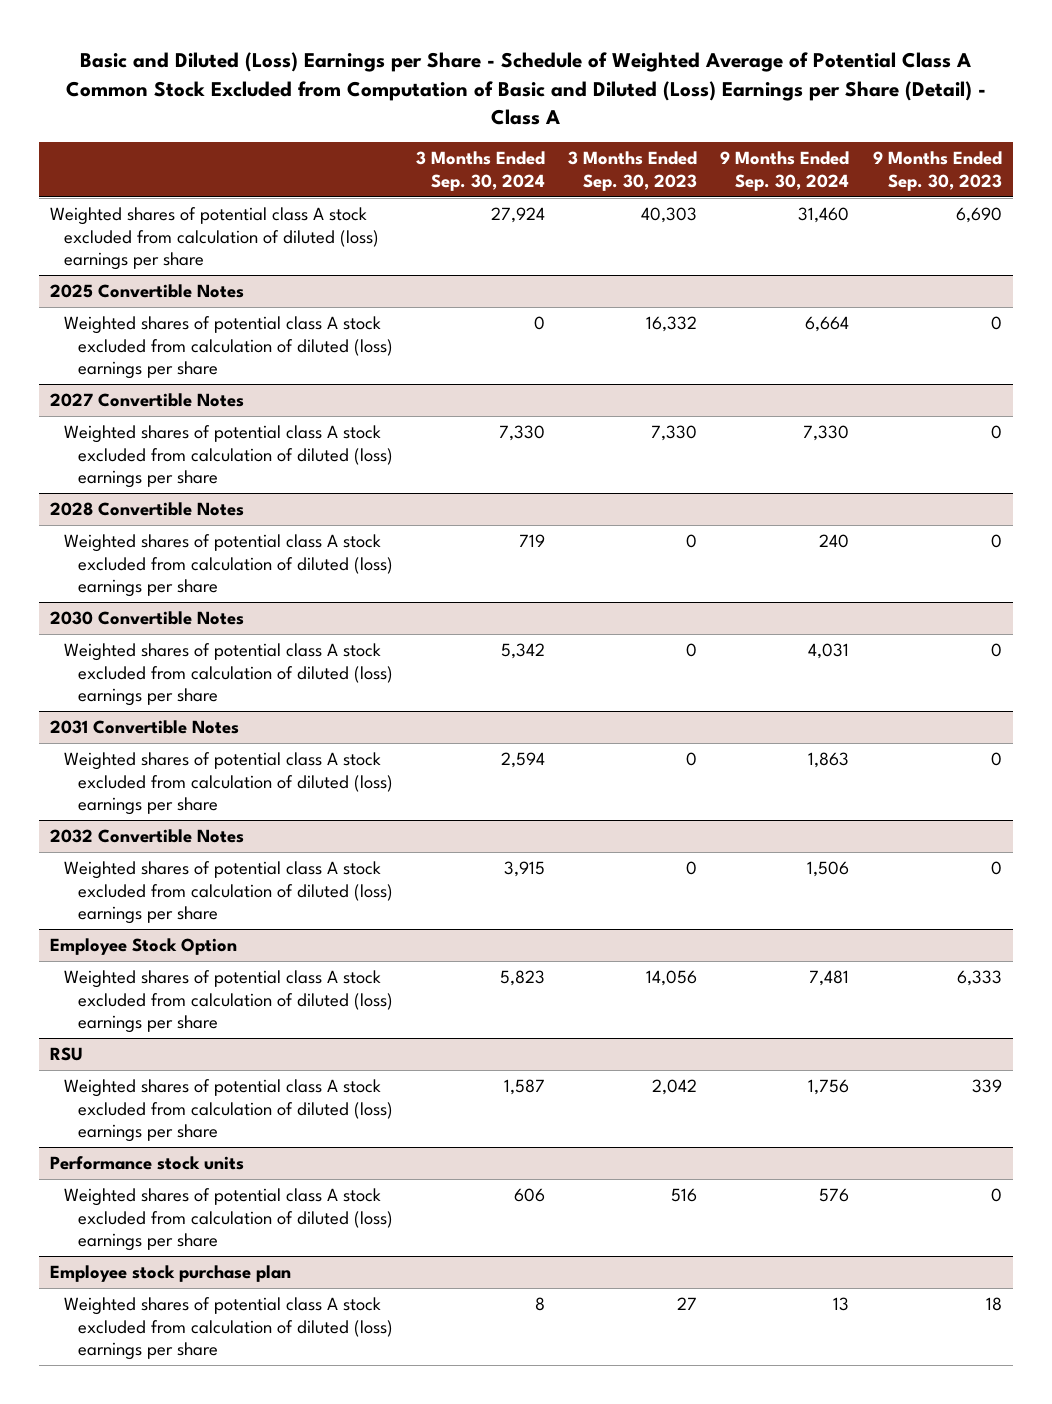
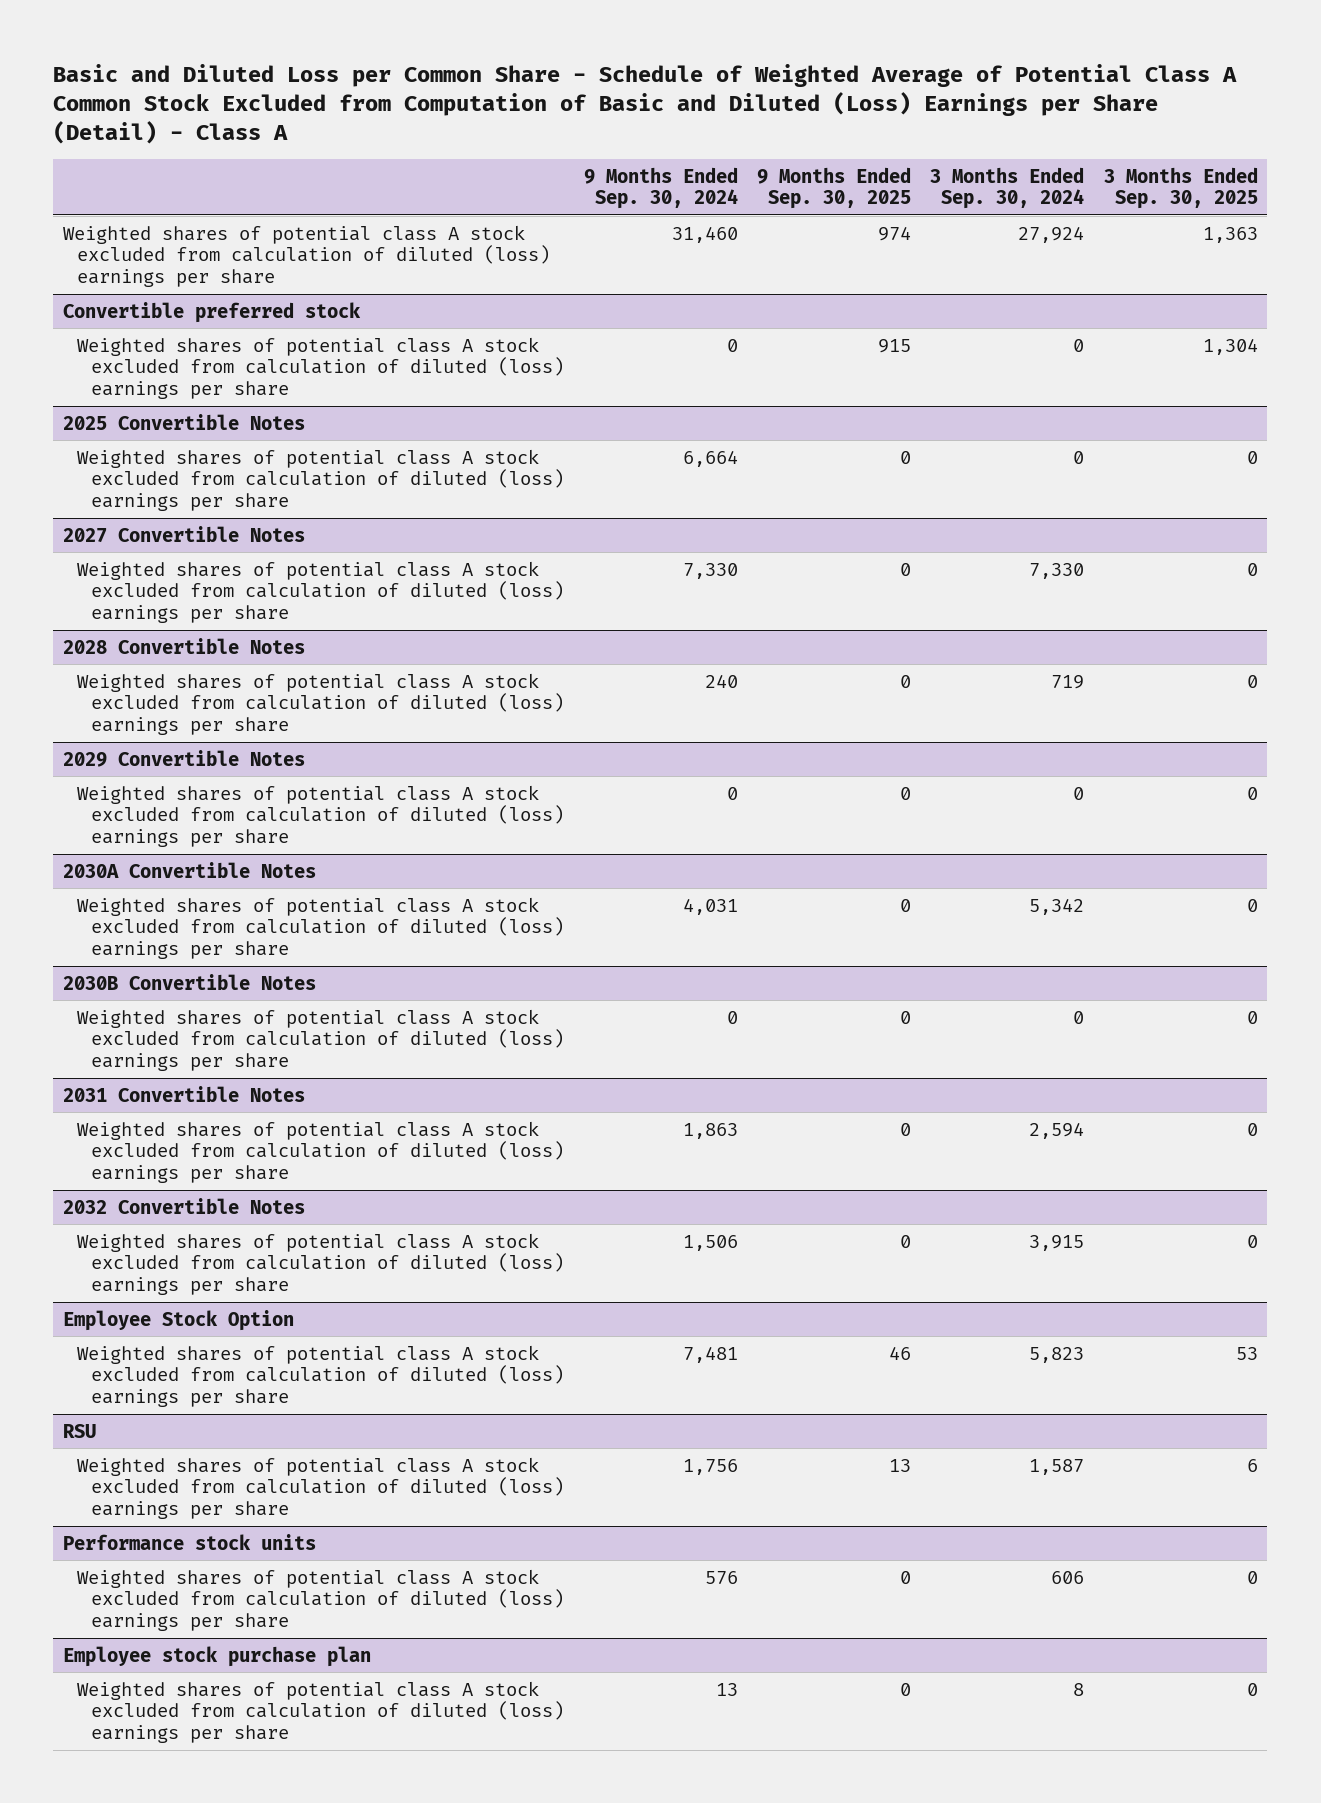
- Basic and Diluted (Loss) Earnings per Share - Schedule of Weighted Average of Potential Class A Common Stock Excluded from Computation of Basic and Diluted (Loss) Earnings per Share (Detail) - Class A
+ Basic and Diluted Loss per Common Share - Schedule of Weighted Average of Potential Class A Common Stock Excluded from Computation of Basic and Diluted (Loss) Earnings per Share (Detail) - Class A
- | 3 Months Ended Sep. 30, 2024 | 3 Months Ended Sep. 30, 2023 | 9 Months Ended Sep. 30, 2024 | 9 Months Ended Sep. 30, 2023
+ | 9 Months Ended Sep. 30, 2024 | 9 Months Ended Sep. 30, 2025 | 3 Months Ended Sep. 30, 2024 | 3 Months Ended Sep. 30, 2025
+ Convertible preferred stock
+ Weighted shares of potential class A stock excluded from calculation of diluted (loss) earnings per share | 0 | 915 | 0 | 1,304
- 2030 Convertible Notes
+ 2029 Convertible Notes
+ Weighted shares of potential class A stock excluded from calculation of diluted (loss) earnings per share | 0 | 0 | 0 | 0
+ 2030A Convertible Notes
+ 2030B Convertible Notes
+ Weighted shares of potential class A stock excluded from calculation of diluted (loss) earnings per share | 0 | 0 | 0 | 0

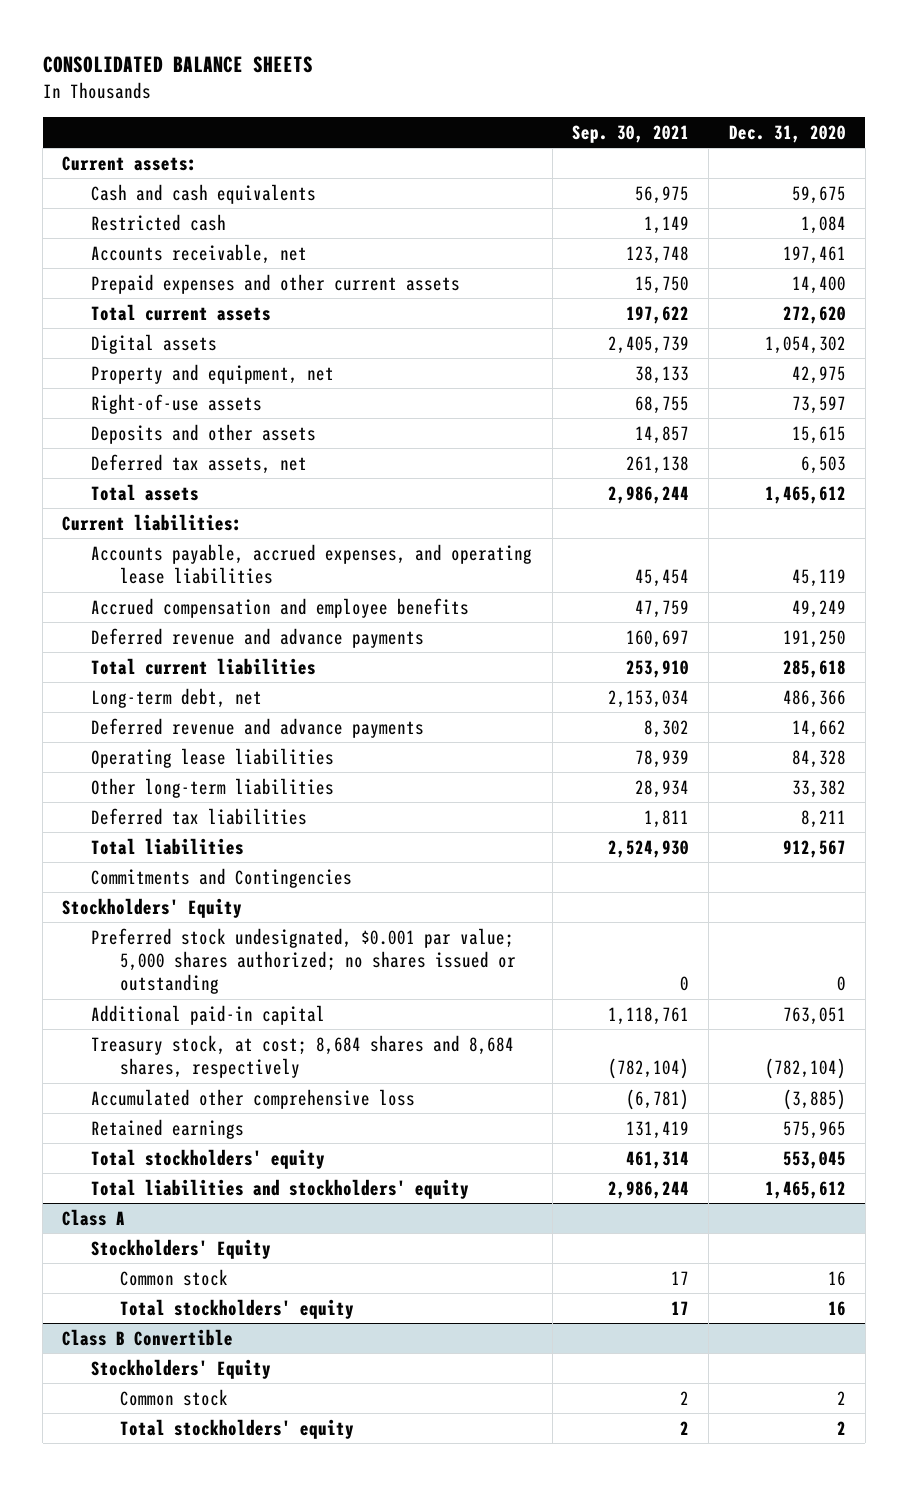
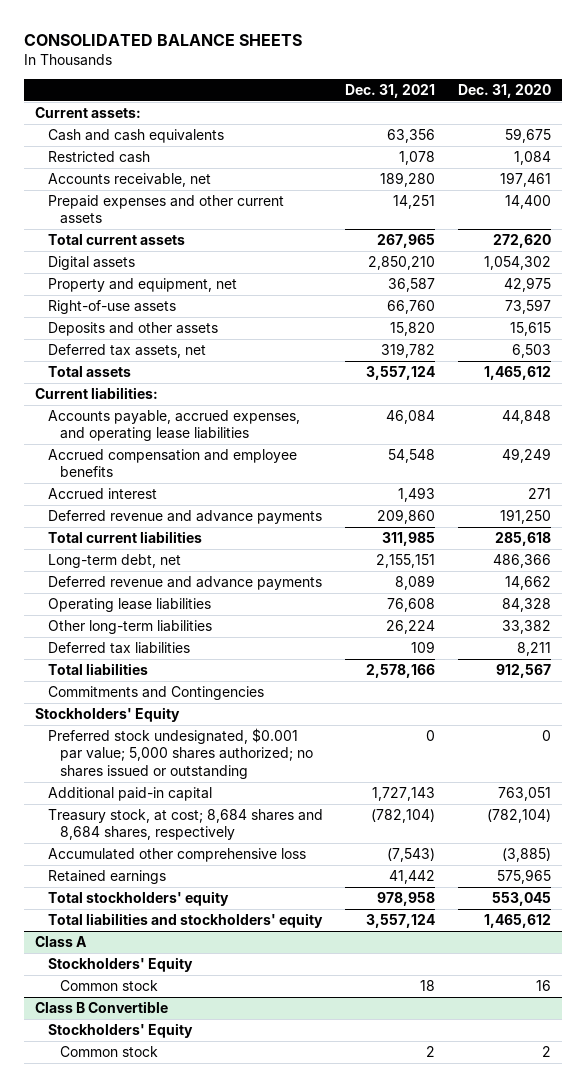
- | Sep. 30, 2021 | Dec. 31, 2020
+ | Dec. 31, 2021 | Dec. 31, 2020
- Accounts payable, accrued expenses, and operating lease liabilities | 45,454 | 45,119
+ Accounts payable, accrued expenses, and operating lease liabilities | 46,084 | 44,848
+ Accrued interest | 1,493 | 271
@ Class A
- Total stockholders' equity | 17 | 16
@ Class B Convertible
- Total stockholders' equity | 2 | 2

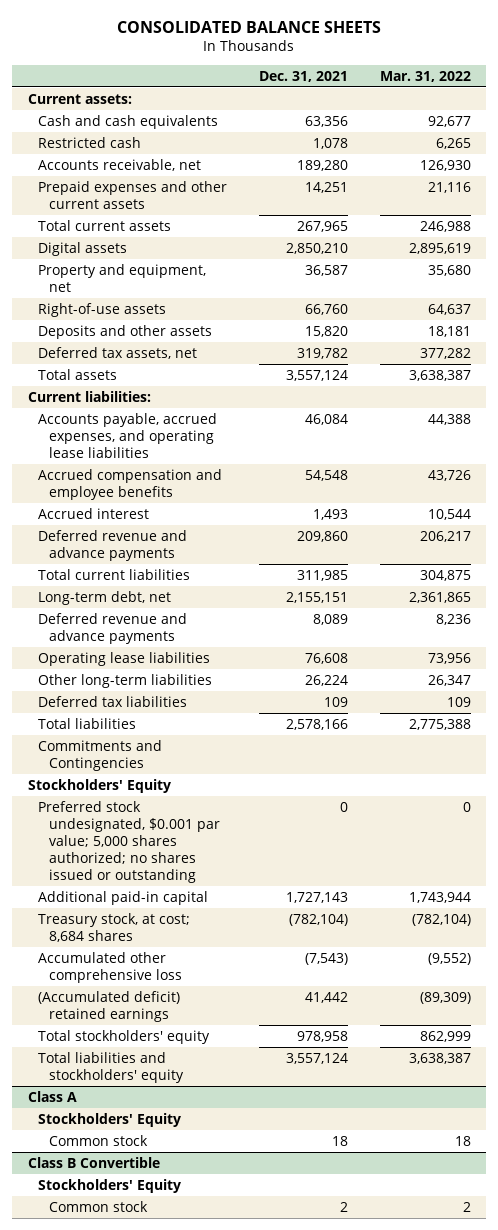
- | Dec. 31, 2021 | Dec. 31, 2020
+ | Dec. 31, 2021 | Mar. 31, 2022
- Treasury stock, at cost; 8,684 shares and 8,684 shares, respectively | (782,104) | (782,104)
+ Treasury stock, at cost; 8,684 shares | (782,104) | (782,104)
- Retained earnings | 41,442 | 575,965
+ (Accumulated deficit) retained earnings | 41,442 | (89,309)

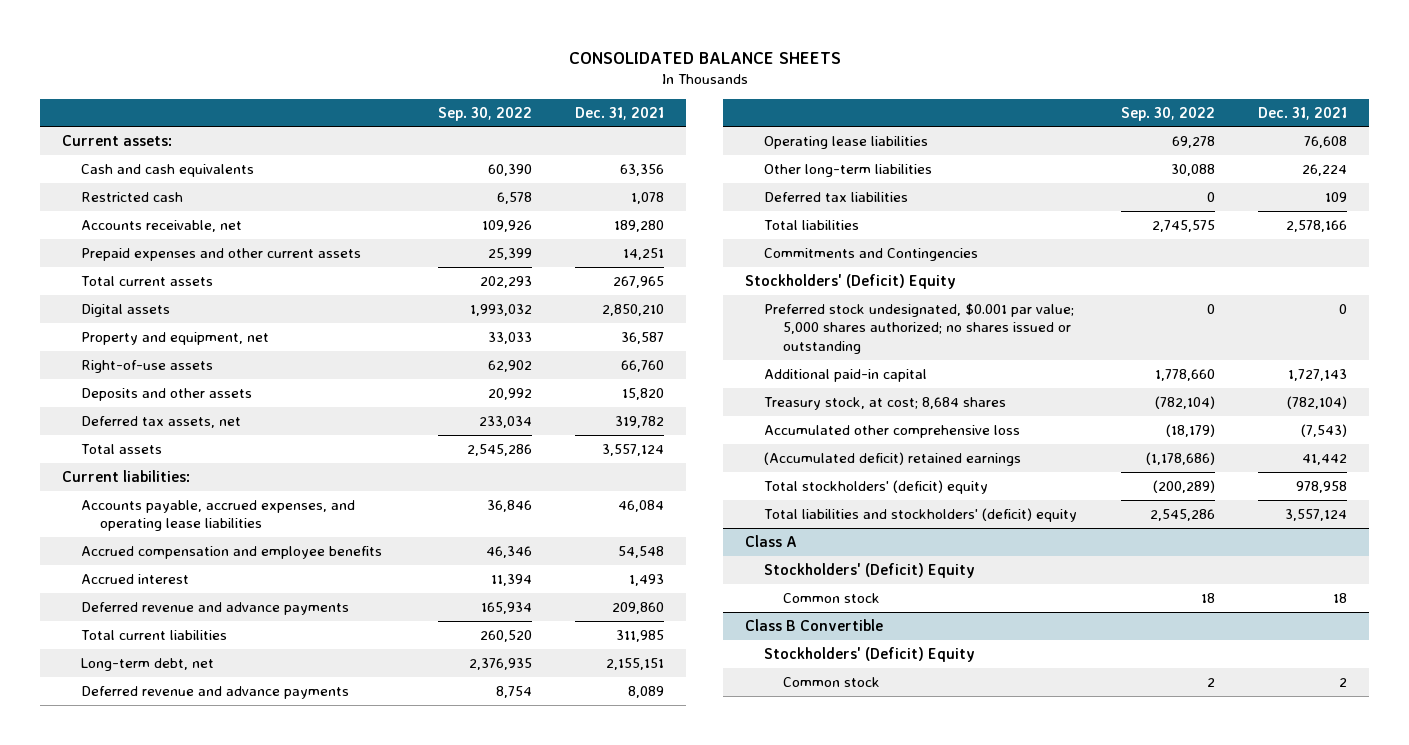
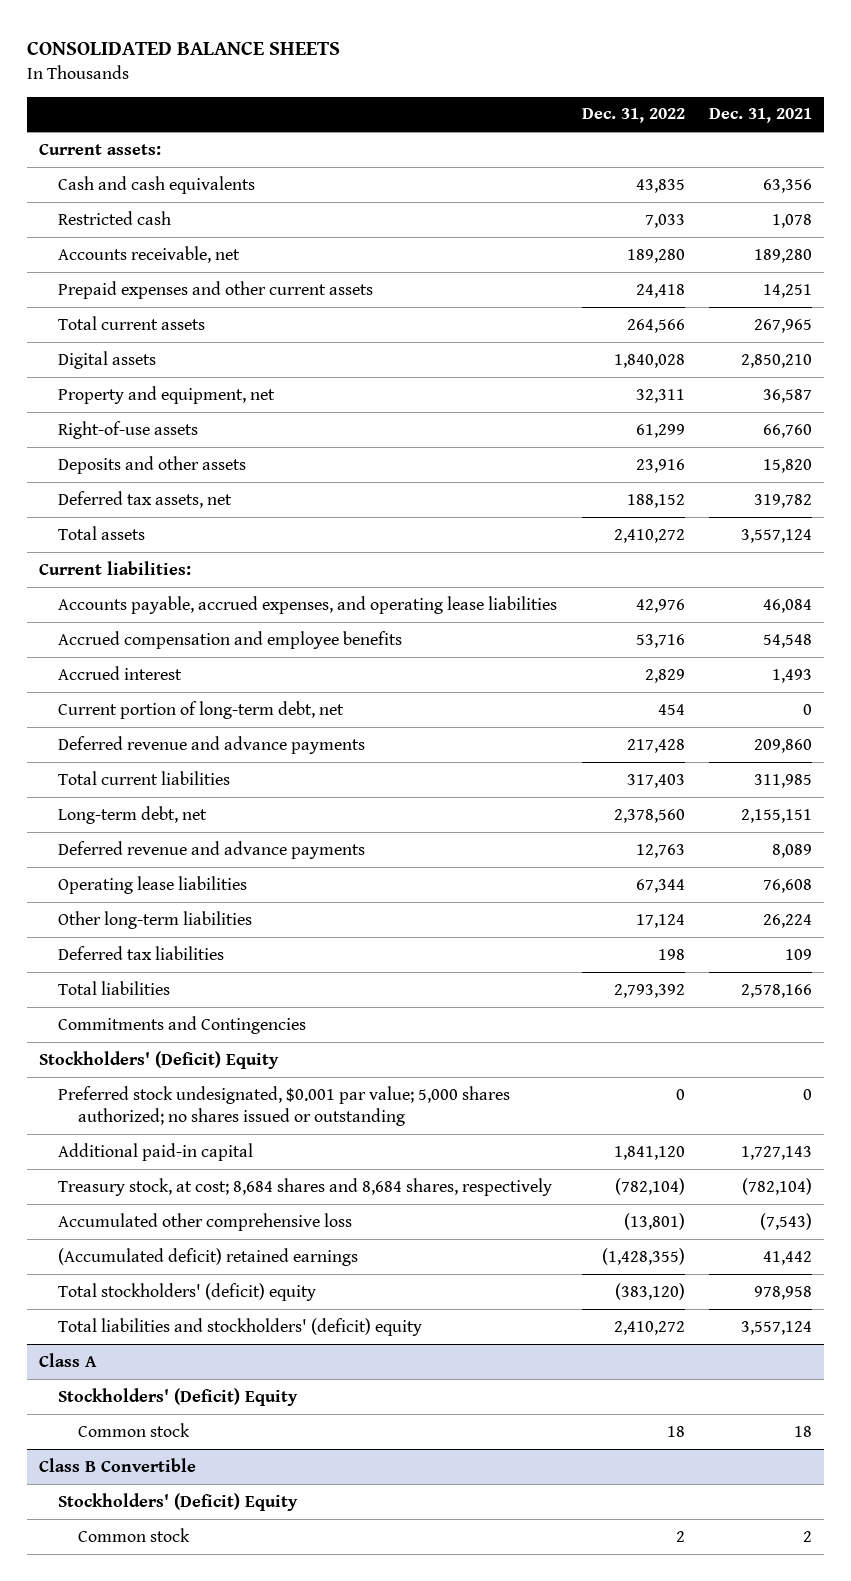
- | Sep. 30, 2022 | Dec. 31, 2021
+ | Dec. 31, 2022 | Dec. 31, 2021
+ Current portion of long-term debt, net | 454 | 0
- Treasury stock, at cost; 8,684 shares | (782,104) | (782,104)
+ Treasury stock, at cost; 8,684 shares and 8,684 shares, respectively | (782,104) | (782,104)

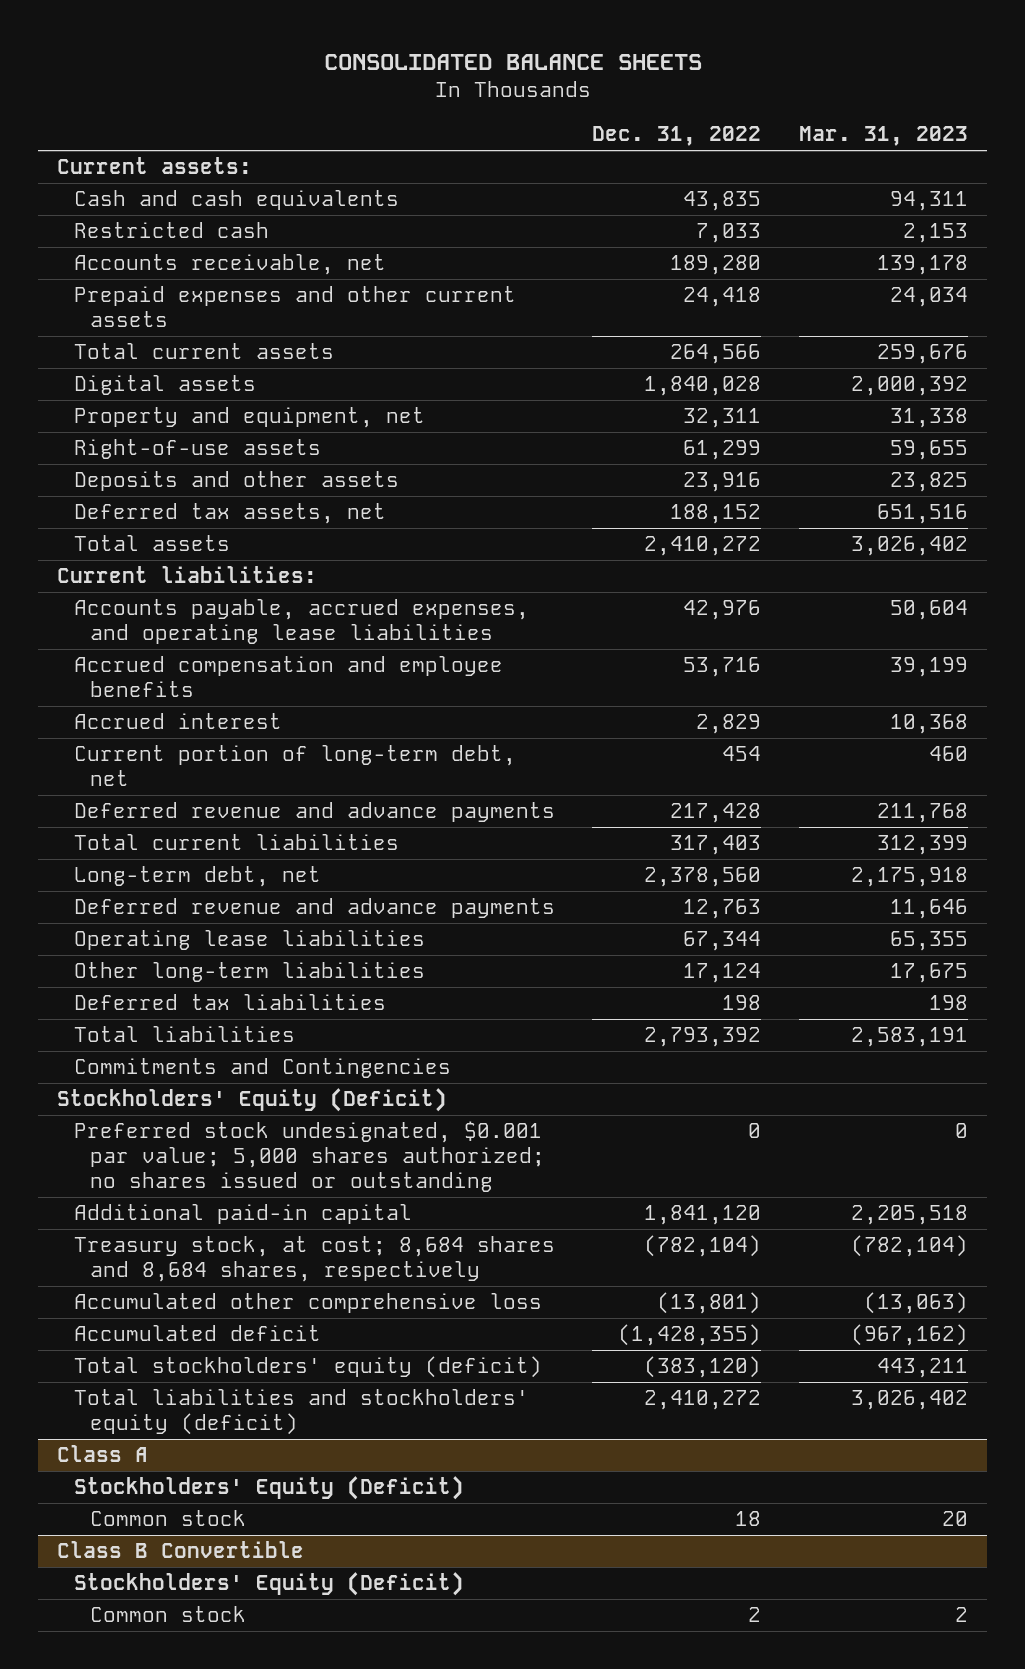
- | Dec. 31, 2022 | Dec. 31, 2021
+ | Dec. 31, 2022 | Mar. 31, 2023
- Stockholders' (Deficit) Equity
+ Stockholders' Equity (Deficit)
- (Accumulated deficit) retained earnings | (1,428,355) | 41,442
- Total stockholders' (deficit) equity | (383,120) | 978,958
- Total liabilities and stockholders' (deficit) equity | 2,410,272 | 3,557,124
+ Accumulated deficit | (1,428,355) | (967,162)
+ Total stockholders' equity (deficit) | (383,120) | 443,211
+ Total liabilities and stockholders' equity (deficit) | 2,410,272 | 3,026,402
@ Class A
- Stockholders' (Deficit) Equity
+ Stockholders' Equity (Deficit)
@ Class B Convertible
- Stockholders' (Deficit) Equity
+ Stockholders' Equity (Deficit)

